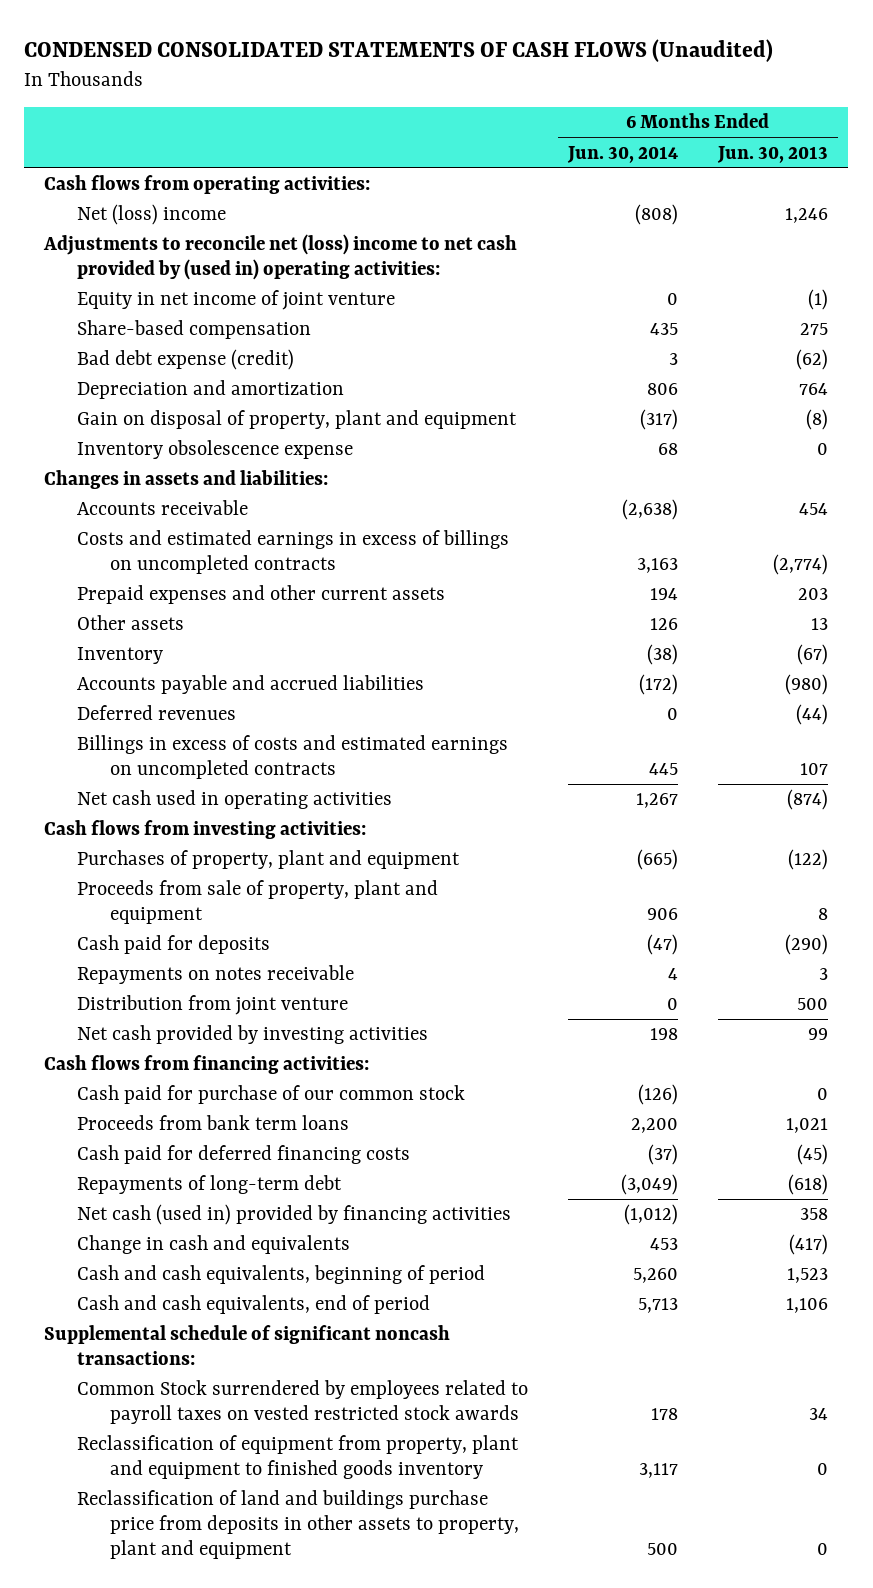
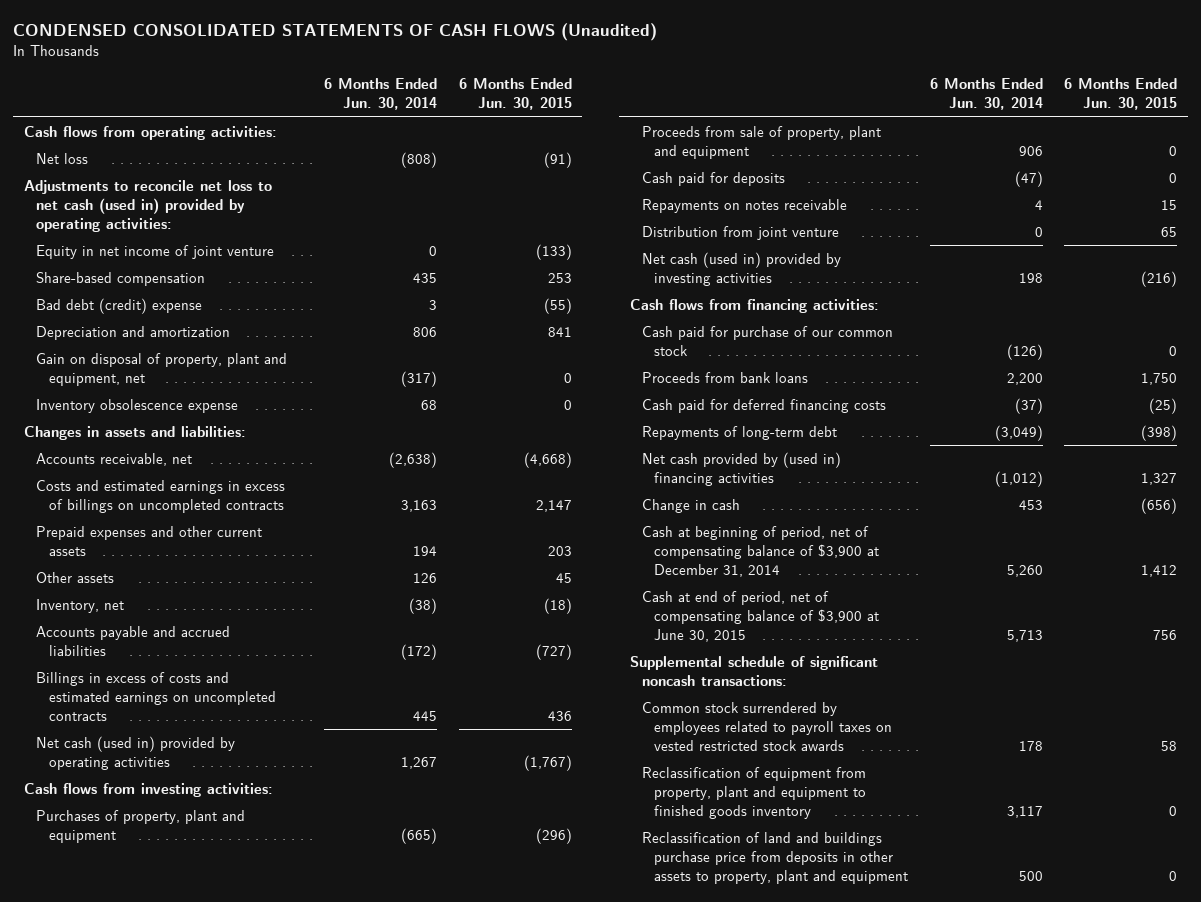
- | 6 Months Ended Jun. 30, 2014 | 6 Months Ended Jun. 30, 2013
+ | 6 Months Ended Jun. 30, 2014 | 6 Months Ended Jun. 30, 2015
- Net (loss) income | (808) | 1,246
- Adjustments to reconcile net (loss) income to net cash provided by (used in) operating activities:
+ Net loss | (808) | (91)
+ Adjustments to reconcile net loss to net cash (used in) provided by operating activities:
- Bad debt expense (credit) | 3 | (62)
+ Bad debt (credit) expense | 3 | (55)
- Gain on disposal of property, plant and equipment | (317) | (8)
+ Gain on disposal of property, plant and equipment, net | (317) | 0
- Accounts receivable | (2,638) | 454
+ Accounts receivable, net | (2,638) | (4,668)
- Inventory | (38) | (67)
+ Inventory, net | (38) | (18)
- Deferred revenues | 0 | (44)
- Net cash used in operating activities | 1,267 | (874)
+ Net cash (used in) provided by operating activities | 1,267 | (1,767)
- Net cash provided by investing activities | 198 | 99
+ Net cash (used in) provided by investing activities | 198 | (216)
- Proceeds from bank term loans | 2,200 | 1,021
+ Proceeds from bank loans | 2,200 | 1,750
- Net cash (used in) provided by financing activities | (1,012) | 358
- Change in cash and equivalents | 453 | (417)
- Cash and cash equivalents, beginning of period | 5,260 | 1,523
- Cash and cash equivalents, end of period | 5,713 | 1,106
+ Net cash provided by (used in) financing activities | (1,012) | 1,327
+ Change in cash | 453 | (656)
+ Cash at beginning of period, net of compensating balance of $3,900 at December 31, 2014 | 5,260 | 1,412
+ Cash at end of period, net of compensating balance of $3,900 at June 30, 2015 | 5,713 | 756
- Common Stock surrendered by employees related to payroll taxes on vested restricted stock awards | 178 | 34
+ Common stock surrendered by employees related to payroll taxes on vested restricted stock awards | 178 | 58

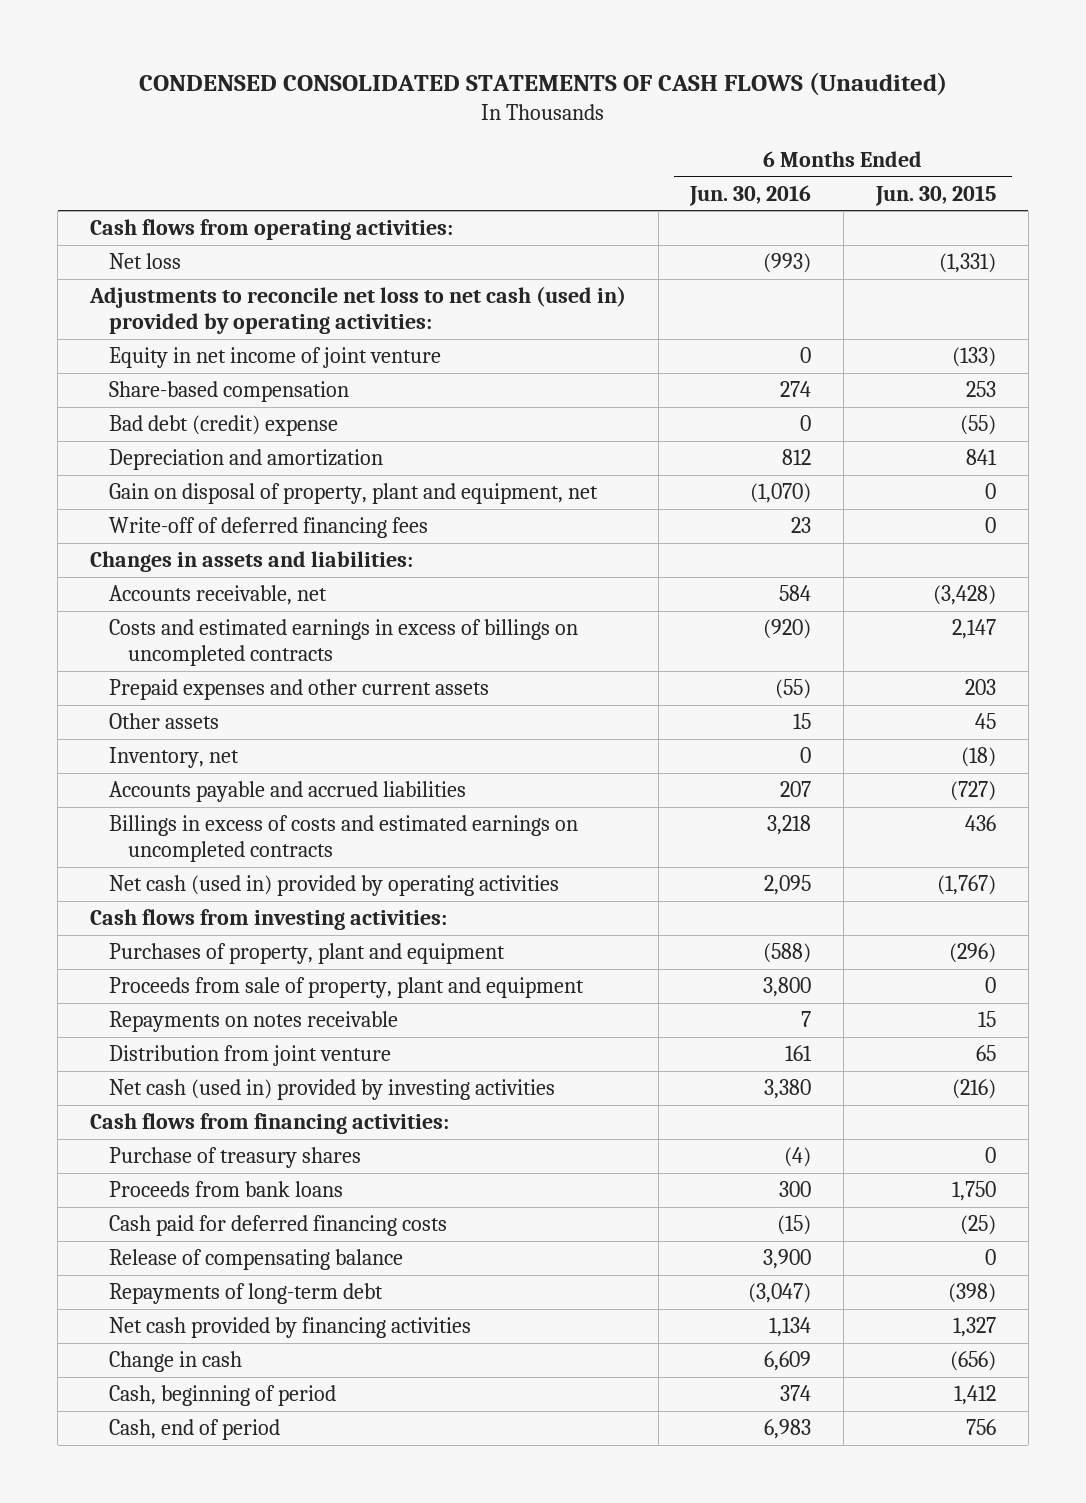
- | 6 Months Ended Jun. 30, 2014 | 6 Months Ended Jun. 30, 2015
+ | 6 Months Ended Jun. 30, 2016 | 6 Months Ended Jun. 30, 2015
- Net loss | (808) | (91)
+ Net loss | (993) | (1,331)
- Inventory obsolescence expense | 68 | 0
+ Write-off of deferred financing fees | 23 | 0
- Accounts receivable, net | (2,638) | (4,668)
+ Accounts receivable, net | 584 | (3,428)
- Cash paid for deposits | (47) | 0
- Cash paid for purchase of our common stock | (126) | 0
+ Purchase of treasury shares | (4) | 0
+ Release of compensating balance | 3,900 | 0
- Net cash provided by (used in) financing activities | (1,012) | 1,327
+ Net cash provided by financing activities | 1,134 | 1,327
- Cash at beginning of period, net of compensating balance of $3,900 at December 31, 2014 | 5,260 | 1,412
- Cash at end of period, net of compensating balance of $3,900 at June 30, 2015 | 5,713 | 756
- Supplemental schedule of significant noncash transactions:
- Common stock surrendered by employees related to payroll taxes on vested restricted stock awards | 178 | 58
- Reclassification of equipment from property, plant and equipment to finished goods inventory | 3,117 | 0
- Reclassification of land and buildings purchase price from deposits in other assets to property, plant and equipment | 500 | 0
+ Cash, beginning of period | 374 | 1,412
+ Cash, end of period | 6,983 | 756

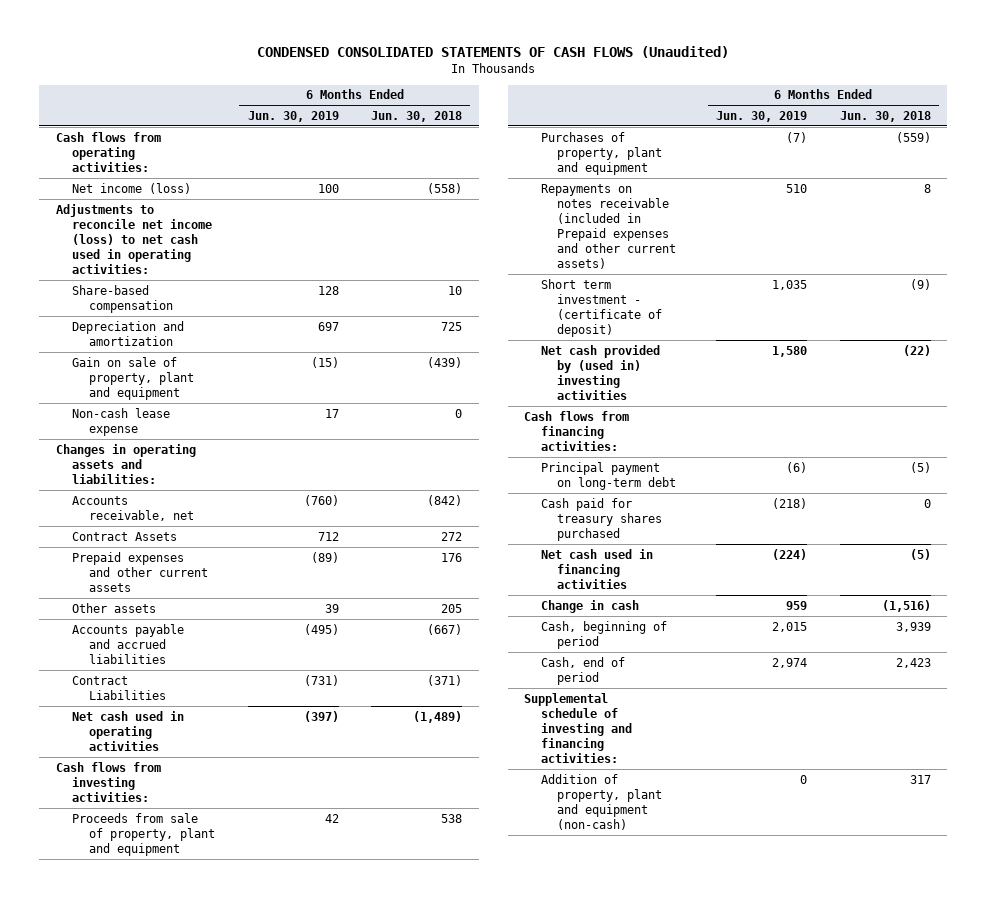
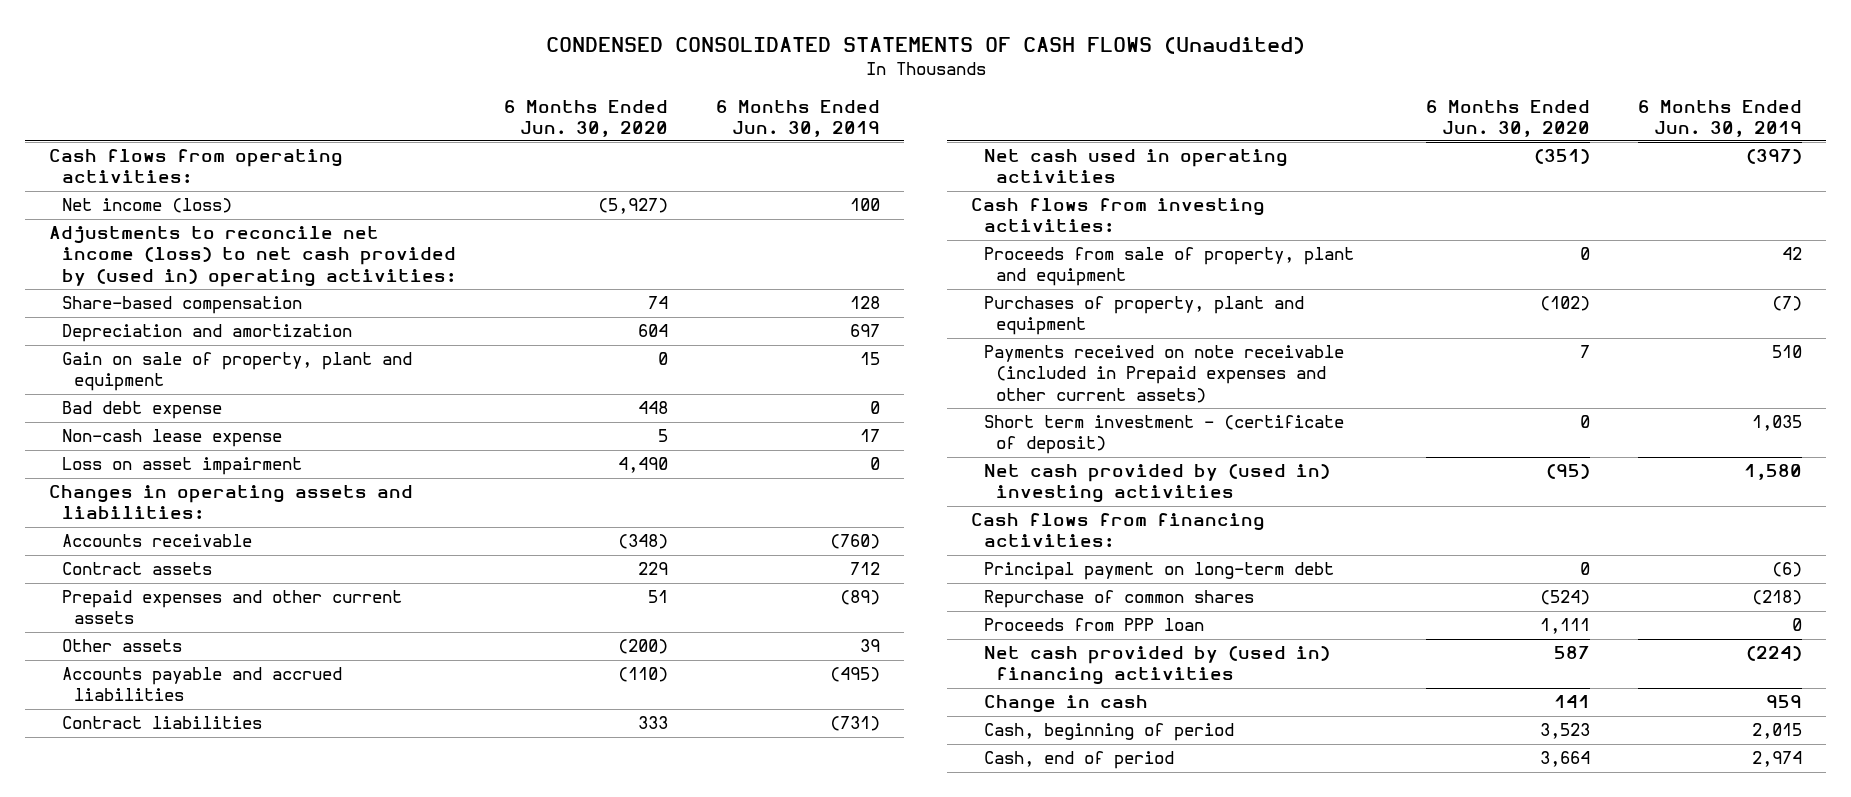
- | 6 Months Ended Jun. 30, 2019 | 6 Months Ended Jun. 30, 2018
+ | 6 Months Ended Jun. 30, 2020 | 6 Months Ended Jun. 30, 2019
- Adjustments to reconcile net income (loss) to net cash used in operating activities:
+ Adjustments to reconcile net income (loss) to net cash provided by (used in) operating activities:
- Gain on sale of property, plant and equipment | (15) | (439)
+ Gain on sale of property, plant and equipment | 0 | 15
+ Bad debt expense | 448 | 0
+ Loss on asset impairment | 4,490 | 0
- Accounts receivable, net | (760) | (842)
- Contract Assets | 712 | 272
+ Accounts receivable | (348) | (760)
+ Contract assets | 229 | 712
- Contract Liabilities | (731) | (371)
+ Contract liabilities | 333 | (731)
- Repayments on notes receivable (included in Prepaid expenses and other current assets) | 510 | 8
+ Payments received on note receivable (included in Prepaid expenses and other current assets) | 7 | 510
- Cash paid for treasury shares purchased | (218) | 0
- Net cash used in financing activities | (224) | (5)
+ Repurchase of common shares | (524) | (218)
+ Proceeds from PPP loan | 1,111 | 0
+ Net cash provided by (used in) financing activities | 587 | (224)
- Supplemental schedule of investing and financing activities:
- Addition of property, plant and equipment (non-cash) | 0 | 317

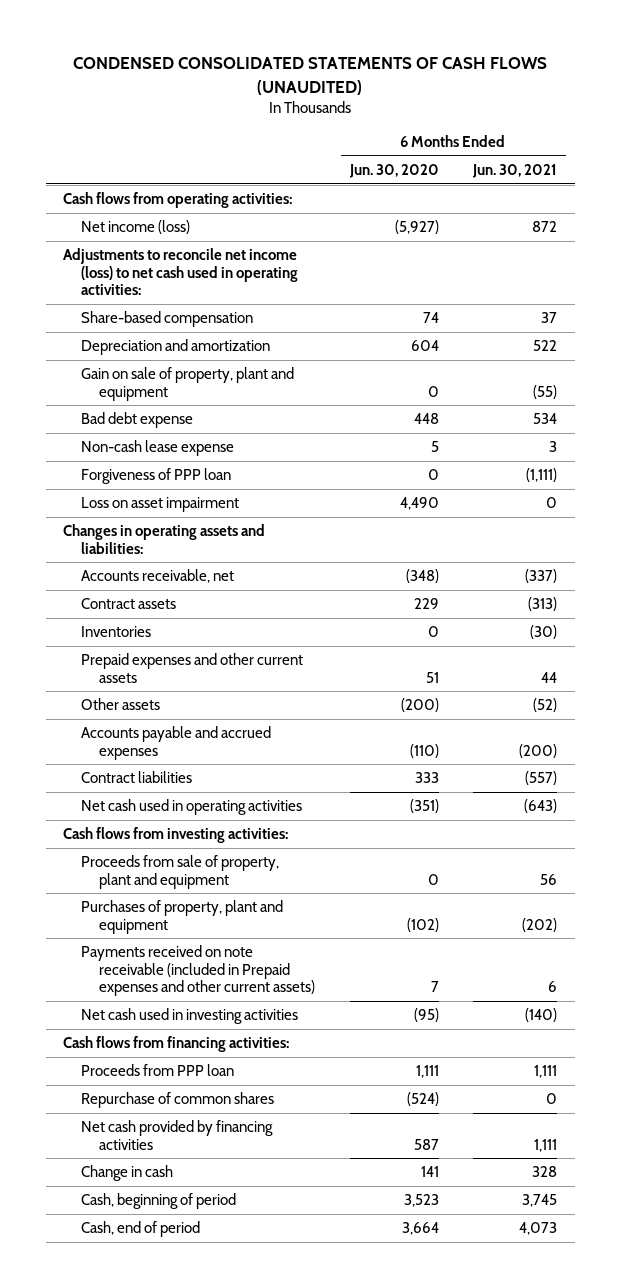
- CONDENSED CONSOLIDATED STATEMENTS OF CASH FLOWS (Unaudited)
+ CONDENSED CONSOLIDATED STATEMENTS OF CASH FLOWS (UNAUDITED)
- | 6 Months Ended Jun. 30, 2020 | 6 Months Ended Jun. 30, 2019
+ | 6 Months Ended Jun. 30, 2020 | 6 Months Ended Jun. 30, 2021
- Adjustments to reconcile net income (loss) to net cash provided by (used in) operating activities:
+ Adjustments to reconcile net income (loss) to net cash used in operating activities:
+ Forgiveness of PPP loan | 0 | (1,111)
- Accounts receivable | (348) | (760)
+ Accounts receivable, net | (348) | (337)
+ Inventories | 0 | (30)
- Accounts payable and accrued liabilities | (110) | (495)
+ Accounts payable and accrued expenses | (110) | (200)
- Short term investment - (certificate of deposit) | 0 | 1,035
- Net cash provided by (used in) investing activities | (95) | 1,580
+ Net cash used in investing activities | (95) | (140)
- Principal payment on long-term debt | 0 | (6)
- Net cash provided by (used in) financing activities | 587 | (224)
moved down: Repurchase of common shares | (524) | 0
+ Net cash provided by financing activities | 587 | 1,111

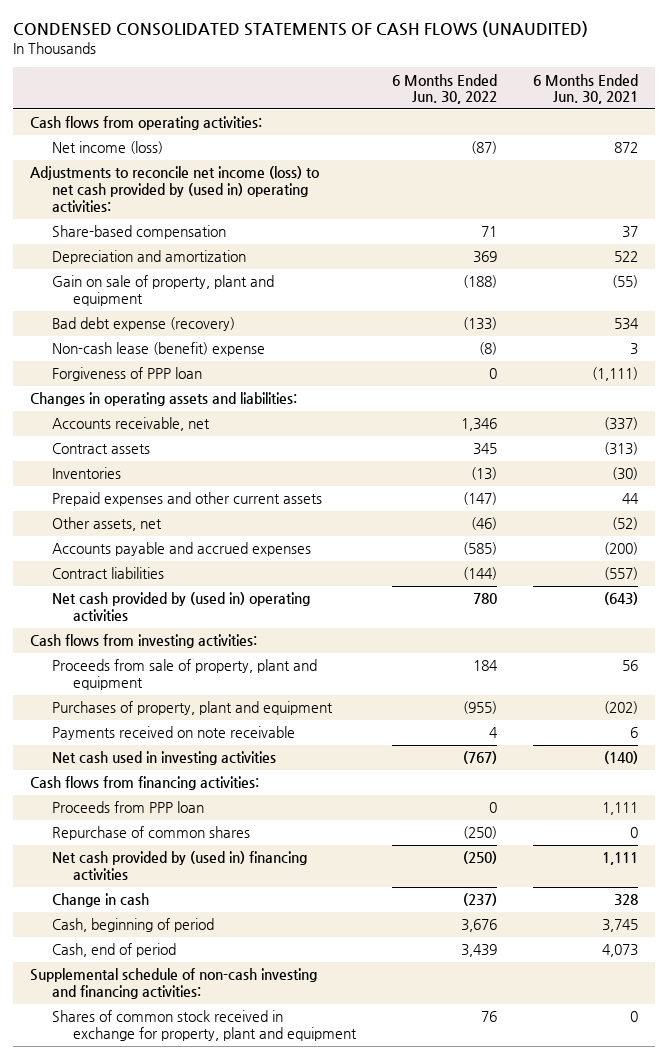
- | 6 Months Ended Jun. 30, 2020 | 6 Months Ended Jun. 30, 2021
+ | 6 Months Ended Jun. 30, 2022 | 6 Months Ended Jun. 30, 2021
- Adjustments to reconcile net income (loss) to net cash used in operating activities:
+ Adjustments to reconcile net income (loss) to net cash provided by (used in) operating activities:
- Bad debt expense | 448 | 534
- Non-cash lease expense | 5 | 3
+ Bad debt expense (recovery) | (133) | 534
+ Non-cash lease (benefit) expense | (8) | 3
- Loss on asset impairment | 4,490 | 0
- Other assets | (200) | (52)
+ Other assets, net | (46) | (52)
- Net cash used in operating activities | (351) | (643)
+ Net cash provided by (used in) operating activities | 780 | (643)
- Payments received on note receivable (included in Prepaid expenses and other current assets) | 7 | 6
+ Payments received on note receivable | 4 | 6
- Net cash provided by financing activities | 587 | 1,111
+ Net cash provided by (used in) financing activities | (250) | 1,111
+ Supplemental schedule of non-cash investing and financing activities:
+ Shares of common stock received in exchange for property, plant and equipment | 76 | 0

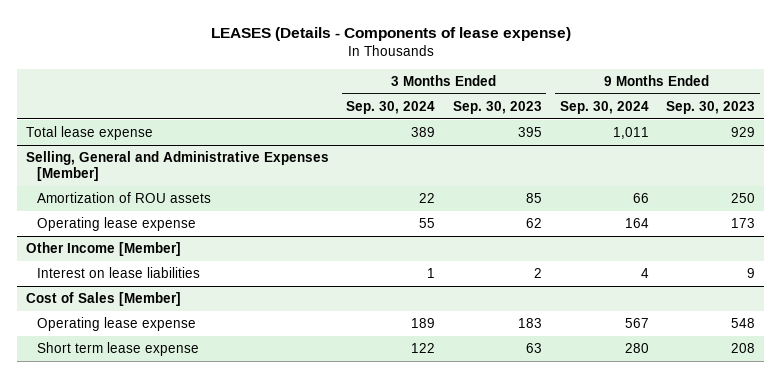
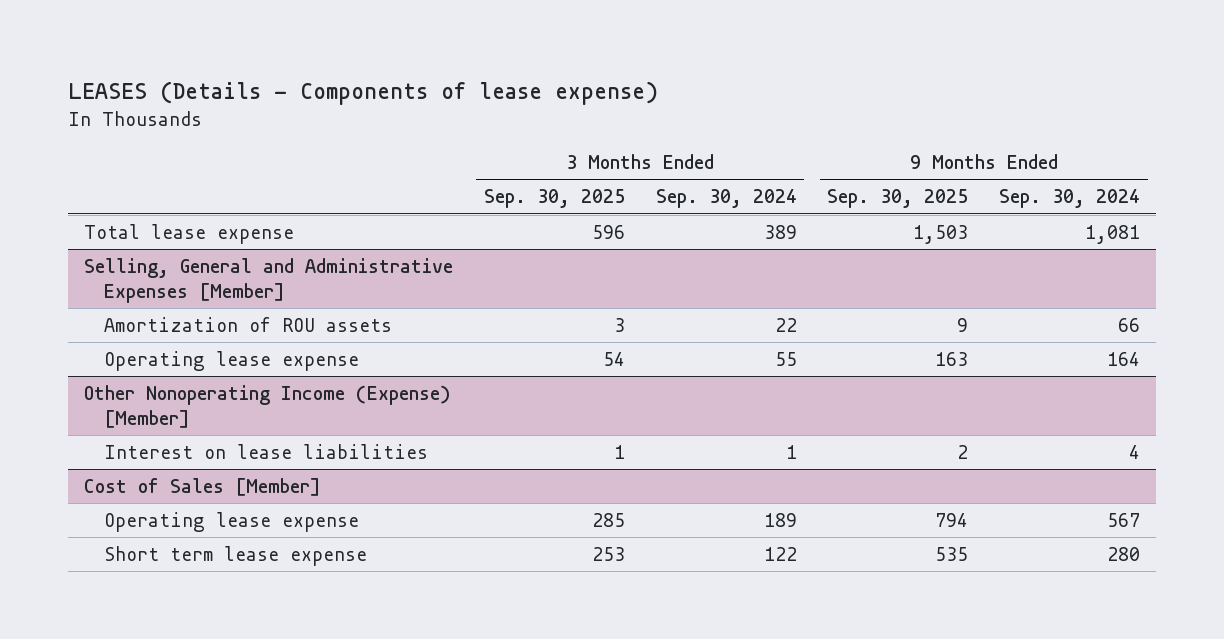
- | 3 Months Ended Sep. 30, 2024 | 3 Months Ended Sep. 30, 2023 | 9 Months Ended Sep. 30, 2024 | 9 Months Ended Sep. 30, 2023
+ | 3 Months Ended Sep. 30, 2025 | 3 Months Ended Sep. 30, 2024 | 9 Months Ended Sep. 30, 2025 | 9 Months Ended Sep. 30, 2024
- Total lease expense | 389 | 395 | 1,011 | 929
+ Total lease expense | 596 | 389 | 1,503 | 1,081
- Other Income [Member]
+ Other Nonoperating Income (Expense) [Member]

